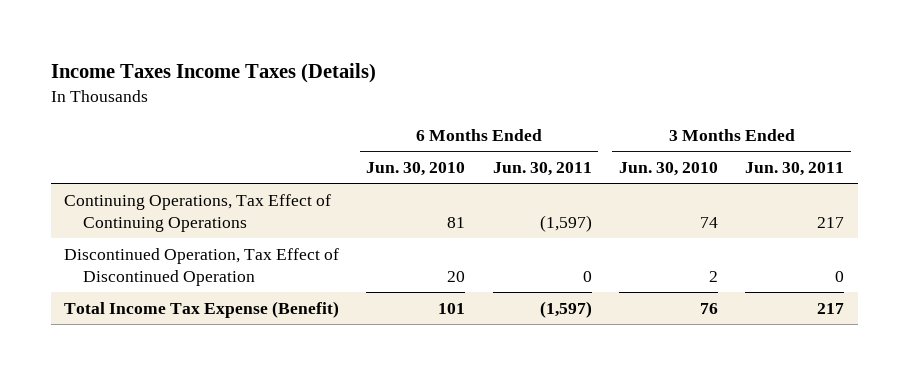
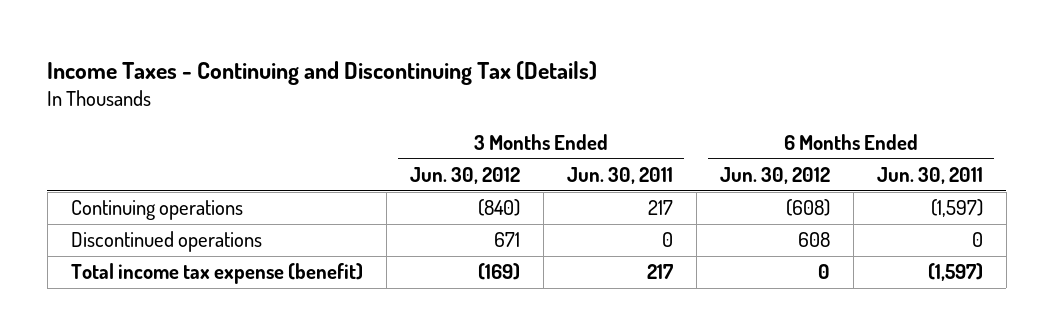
- Income Taxes Income Taxes (Details)
+ Income Taxes - Continuing and Discontinuing Tax (Details)
- | 6 Months Ended Jun. 30, 2010 | 6 Months Ended Jun. 30, 2011 | 3 Months Ended Jun. 30, 2010 | 3 Months Ended Jun. 30, 2011
+ | 3 Months Ended Jun. 30, 2012 | 3 Months Ended Jun. 30, 2011 | 6 Months Ended Jun. 30, 2012 | 6 Months Ended Jun. 30, 2011
- Continuing Operations, Tax Effect of Continuing Operations | 81 | (1,597) | 74 | 217
- Discontinued Operation, Tax Effect of Discontinued Operation | 20 | 0 | 2 | 0
- Total Income Tax Expense (Benefit) | 101 | (1,597) | 76 | 217
+ Continuing operations | (840) | 217 | (608) | (1,597)
+ Discontinued operations | 671 | 0 | 608 | 0
+ Total income tax expense (benefit) | (169) | 217 | 0 | (1,597)

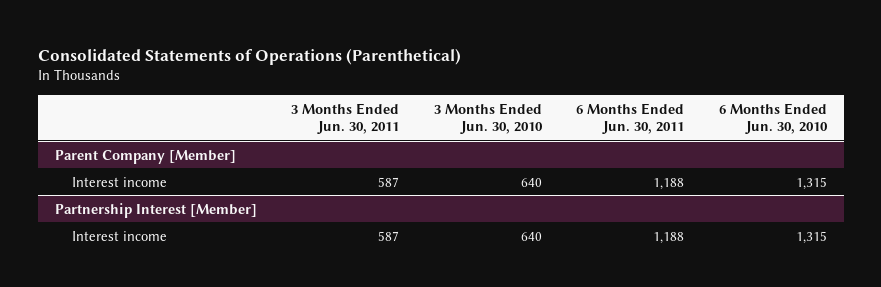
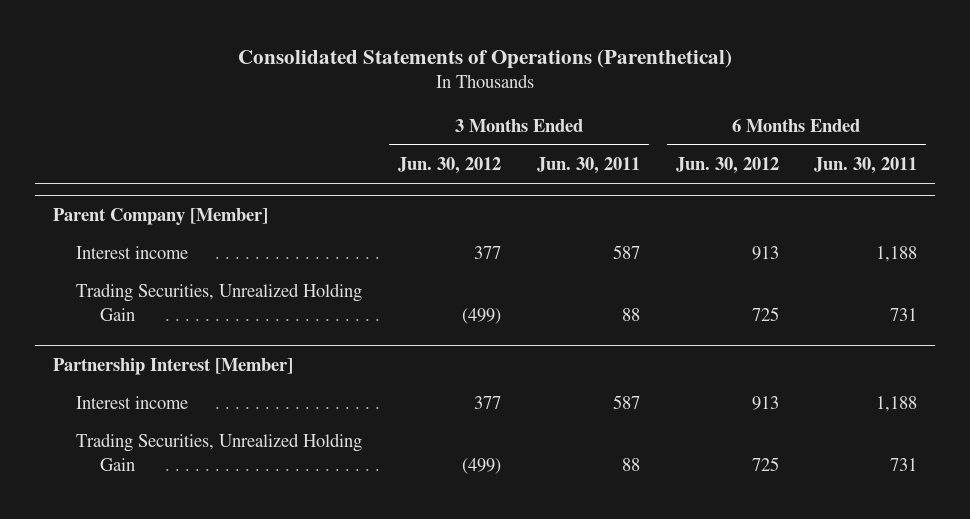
- | 3 Months Ended Jun. 30, 2011 | 3 Months Ended Jun. 30, 2010 | 6 Months Ended Jun. 30, 2011 | 6 Months Ended Jun. 30, 2010
+ | 3 Months Ended Jun. 30, 2012 | 3 Months Ended Jun. 30, 2011 | 6 Months Ended Jun. 30, 2012 | 6 Months Ended Jun. 30, 2011
@ Parent Company [Member]
+ Trading Securities, Unrealized Holding Gain | (499) | 88 | 725 | 731
@ Partnership Interest [Member]
+ Trading Securities, Unrealized Holding Gain | (499) | 88 | 725 | 731

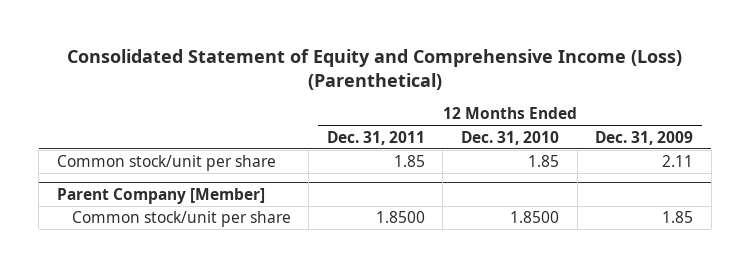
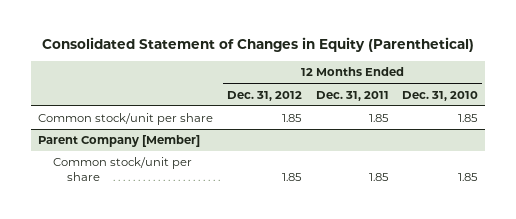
- Consolidated Statement of Equity and Comprehensive Income (Loss) (Parenthetical)
+ Consolidated Statement of Changes in Equity (Parenthetical)
- | 12 Months Ended Dec. 31, 2011 | 12 Months Ended Dec. 31, 2010 | 12 Months Ended Dec. 31, 2009
+ | 12 Months Ended Dec. 31, 2012 | 12 Months Ended Dec. 31, 2011 | 12 Months Ended Dec. 31, 2010
@ Parent Company [Member]
- Common stock/unit per share | 1.8500 | 1.8500 | 1.85
+ Common stock/unit per share | 1.85 | 1.85 | 1.85

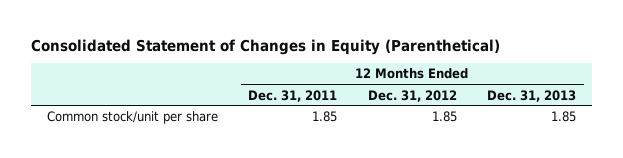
- | 12 Months Ended Dec. 31, 2012 | 12 Months Ended Dec. 31, 2011 | 12 Months Ended Dec. 31, 2010
+ | 12 Months Ended Dec. 31, 2011 | 12 Months Ended Dec. 31, 2012 | 12 Months Ended Dec. 31, 2013
- Parent Company [Member]
- Common stock/unit per share | 1.85 | 1.85 | 1.85

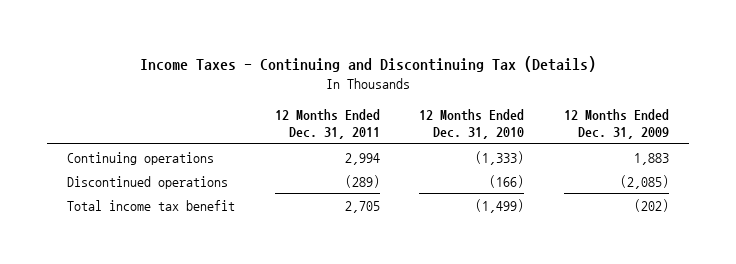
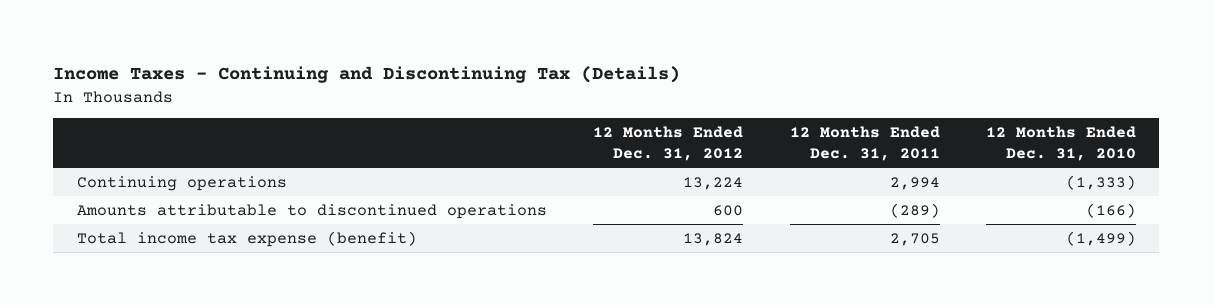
- | 12 Months Ended Dec. 31, 2011 | 12 Months Ended Dec. 31, 2010 | 12 Months Ended Dec. 31, 2009
+ | 12 Months Ended Dec. 31, 2012 | 12 Months Ended Dec. 31, 2011 | 12 Months Ended Dec. 31, 2010
- Discontinued operations | (289) | (166) | (2,085)
- Total income tax benefit | 2,705 | (1,499) | (202)
+ Amounts attributable to discontinued operations | 600 | (289) | (166)
+ Total income tax expense (benefit) | 13,824 | 2,705 | (1,499)

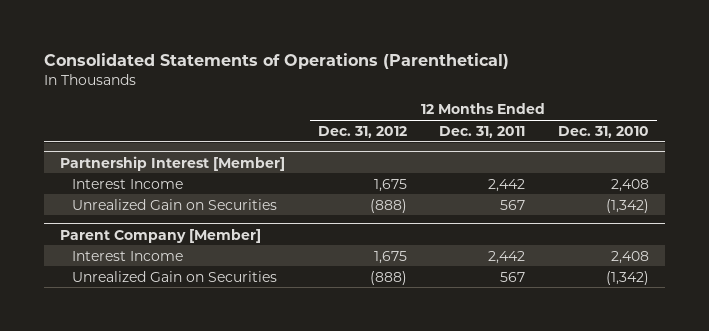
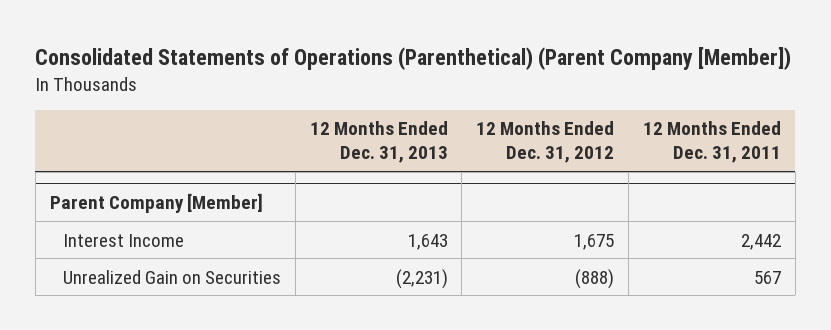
- Consolidated Statements of Operations (Parenthetical)
+ Consolidated Statements of Operations (Parenthetical) (Parent Company [Member])
- | 12 Months Ended Dec. 31, 2012 | 12 Months Ended Dec. 31, 2011 | 12 Months Ended Dec. 31, 2010
+ | 12 Months Ended Dec. 31, 2013 | 12 Months Ended Dec. 31, 2012 | 12 Months Ended Dec. 31, 2011
- Partnership Interest [Member]
- Interest Income | 1,675 | 2,442 | 2,408
- Unrealized Gain on Securities | (888) | 567 | (1,342)

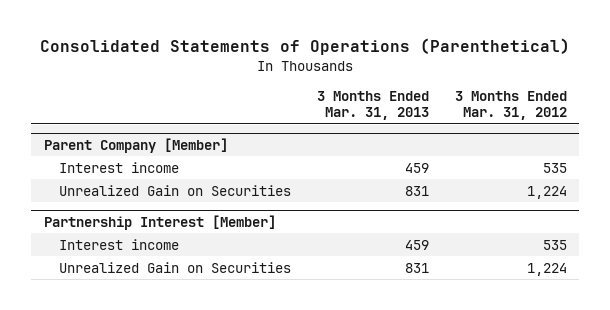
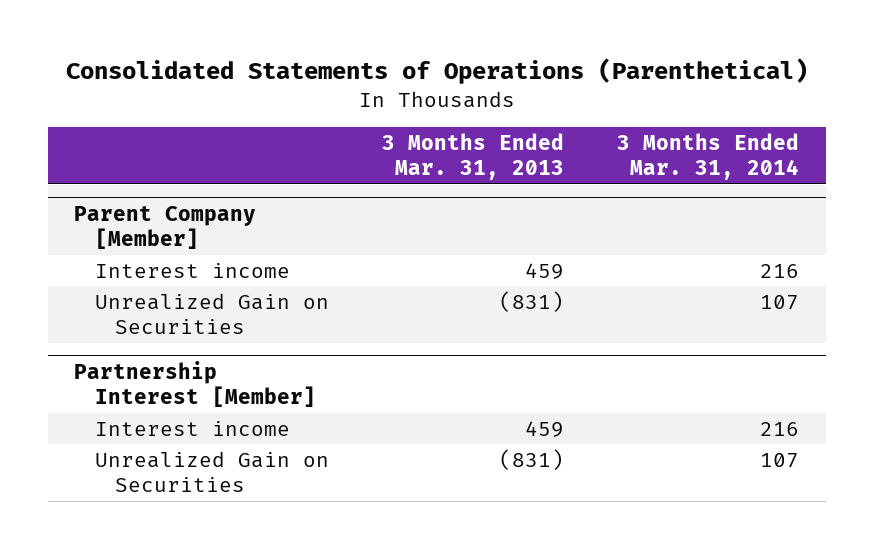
- | 3 Months Ended Mar. 31, 2013 | 3 Months Ended Mar. 31, 2012
+ | 3 Months Ended Mar. 31, 2013 | 3 Months Ended Mar. 31, 2014
@ Parent Company [Member]
- Unrealized Gain on Securities | 831 | 1,224
+ Unrealized Gain on Securities | (831) | 107
@ Partnership Interest [Member]
- Unrealized Gain on Securities | 831 | 1,224
+ Unrealized Gain on Securities | (831) | 107

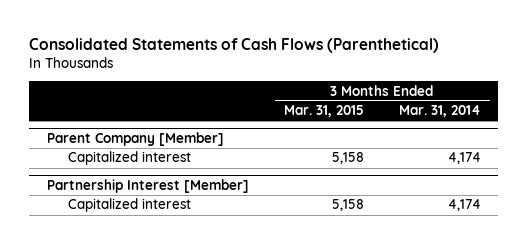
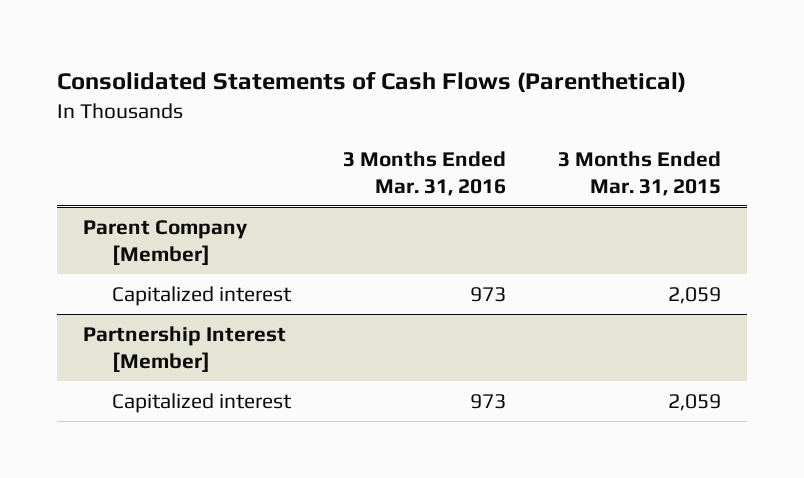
- | 3 Months Ended Mar. 31, 2015 | 3 Months Ended Mar. 31, 2014
+ | 3 Months Ended Mar. 31, 2016 | 3 Months Ended Mar. 31, 2015
@ Parent Company [Member]
- Capitalized interest | 5,158 | 4,174
+ Capitalized interest | 973 | 2,059
@ Partnership Interest [Member]
- Capitalized interest | 5,158 | 4,174
+ Capitalized interest | 973 | 2,059

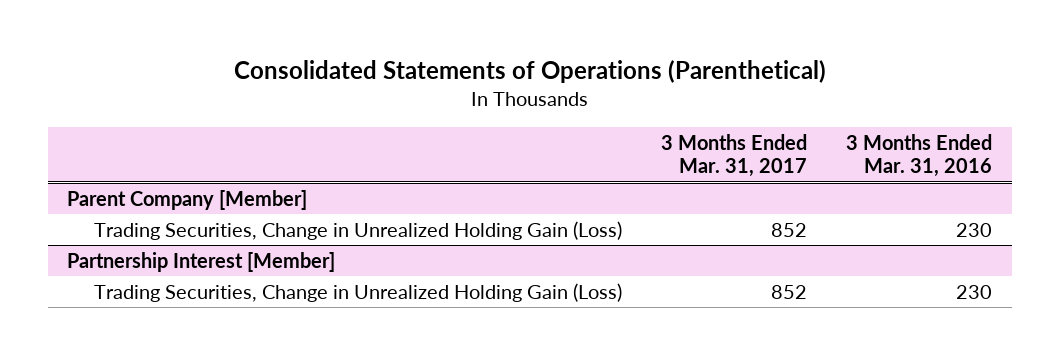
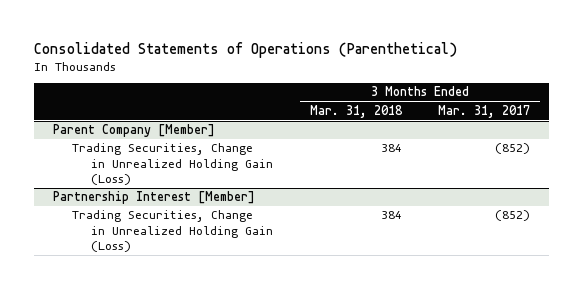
- | 3 Months Ended Mar. 31, 2017 | 3 Months Ended Mar. 31, 2016
+ | 3 Months Ended Mar. 31, 2018 | 3 Months Ended Mar. 31, 2017
@ Parent Company [Member]
- Trading Securities, Change in Unrealized Holding Gain (Loss) | 852 | 230
+ Trading Securities, Change in Unrealized Holding Gain (Loss) | 384 | (852)
@ Partnership Interest [Member]
- Trading Securities, Change in Unrealized Holding Gain (Loss) | 852 | 230
+ Trading Securities, Change in Unrealized Holding Gain (Loss) | 384 | (852)

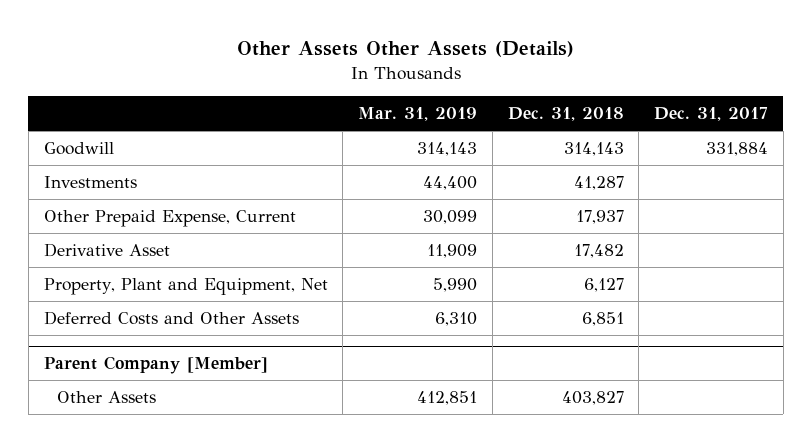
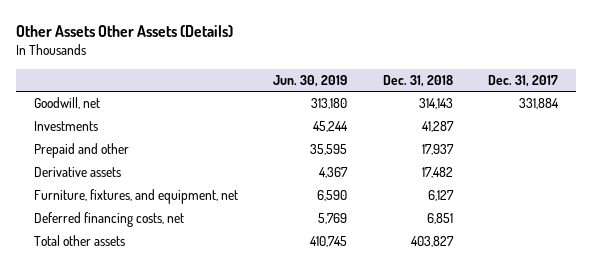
- | Mar. 31, 2019 | Dec. 31, 2018 | Dec. 31, 2017
+ | Jun. 30, 2019 | Dec. 31, 2018 | Dec. 31, 2017
- Goodwill | 314,143 | 314,143 | 331,884
+ Goodwill, net | 313,180 | 314,143 | 331,884
- Other Prepaid Expense, Current | 30,099 | 17,937 |
- Derivative Asset | 11,909 | 17,482 |
- Property, Plant and Equipment, Net | 5,990 | 6,127 |
- Deferred Costs and Other Assets | 6,310 | 6,851 |
- Parent Company [Member]
- Other Assets | 412,851 | 403,827 |
+ Prepaid and other | 35,595 | 17,937 |
+ Derivative assets | 4,367 | 17,482 |
+ Furniture, fixtures, and equipment, net | 6,590 | 6,127 |
+ Deferred financing costs, net | 5,769 | 6,851 |
+ Total other assets | 410,745 | 403,827 |

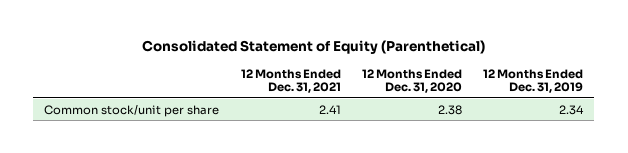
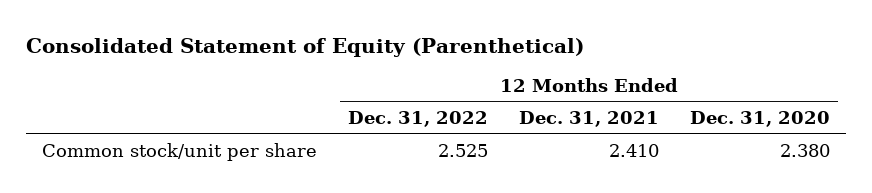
- | 12 Months Ended Dec. 31, 2021 | 12 Months Ended Dec. 31, 2020 | 12 Months Ended Dec. 31, 2019
+ | 12 Months Ended Dec. 31, 2022 | 12 Months Ended Dec. 31, 2021 | 12 Months Ended Dec. 31, 2020
- Common stock/unit per share | 2.41 | 2.38 | 2.34
+ Common stock/unit per share | 2.525 | 2.410 | 2.380

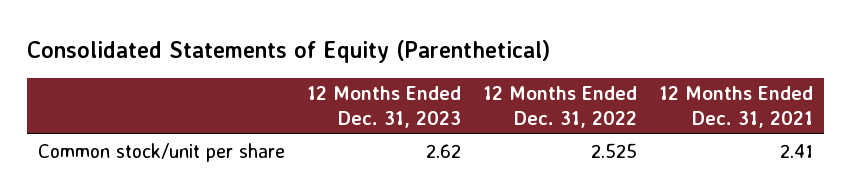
- Consolidated Statement of Equity (Parenthetical)
+ Consolidated Statements of Equity (Parenthetical)
- | 12 Months Ended Dec. 31, 2022 | 12 Months Ended Dec. 31, 2021 | 12 Months Ended Dec. 31, 2020
+ | 12 Months Ended Dec. 31, 2023 | 12 Months Ended Dec. 31, 2022 | 12 Months Ended Dec. 31, 2021
- Common stock/unit per share | 2.525 | 2.410 | 2.380
+ Common stock/unit per share | 2.62 | 2.525 | 2.41

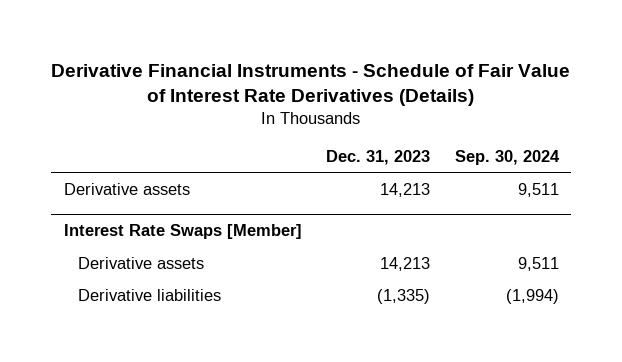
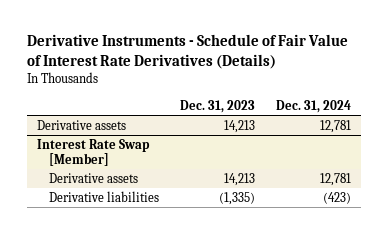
- Derivative Financial Instruments - Schedule of Fair Value of Interest Rate Derivatives (Details)
+ Derivative Instruments - Schedule of Fair Value of Interest Rate Derivatives (Details)
- | Dec. 31, 2023 | Sep. 30, 2024
+ | Dec. 31, 2023 | Dec. 31, 2024
- Interest Rate Swaps [Member]
+ Interest Rate Swap [Member]

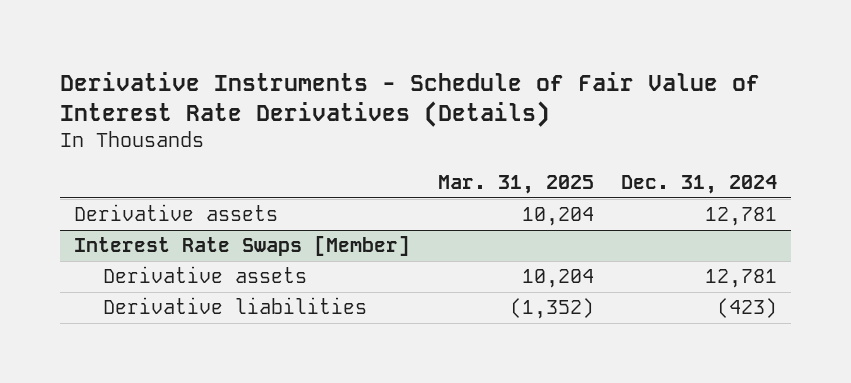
- | Dec. 31, 2023 | Dec. 31, 2024
+ | Mar. 31, 2025 | Dec. 31, 2024
- Interest Rate Swap [Member]
+ Interest Rate Swaps [Member]

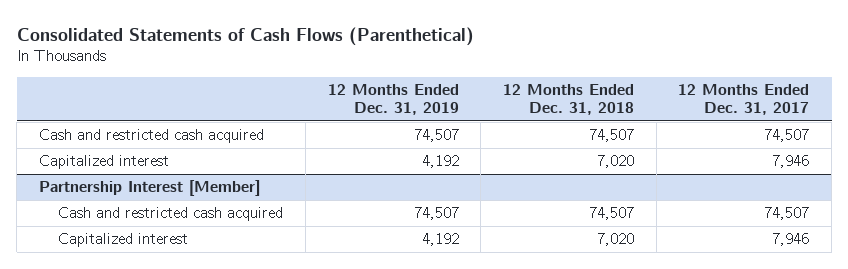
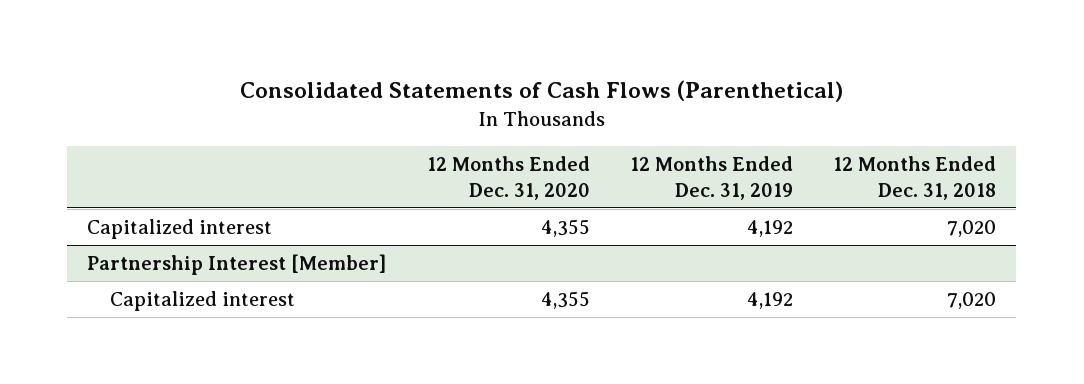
- | 12 Months Ended Dec. 31, 2019 | 12 Months Ended Dec. 31, 2018 | 12 Months Ended Dec. 31, 2017
+ | 12 Months Ended Dec. 31, 2020 | 12 Months Ended Dec. 31, 2019 | 12 Months Ended Dec. 31, 2018
- Cash and restricted cash acquired | 74,507 | 74,507 | 74,507
@ Partnership Interest [Member]
- Cash and restricted cash acquired | 74,507 | 74,507 | 74,507

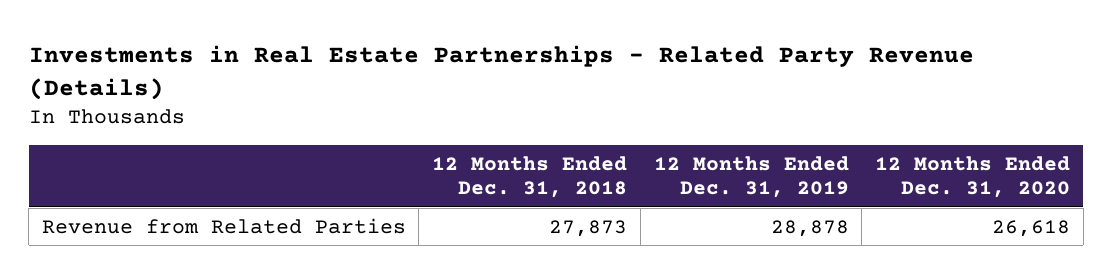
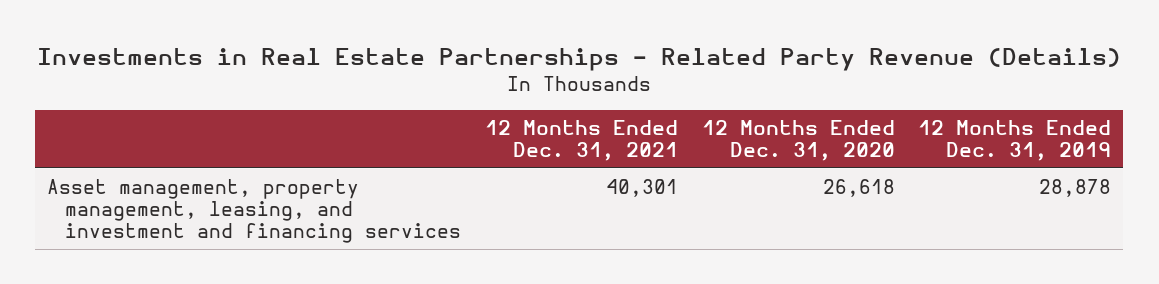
- | 12 Months Ended Dec. 31, 2018 | 12 Months Ended Dec. 31, 2019 | 12 Months Ended Dec. 31, 2020
+ | 12 Months Ended Dec. 31, 2021 | 12 Months Ended Dec. 31, 2020 | 12 Months Ended Dec. 31, 2019
- Revenue from Related Parties | 27,873 | 28,878 | 26,618
+ Asset management, property management, leasing, and investment and financing services | 40,301 | 26,618 | 28,878

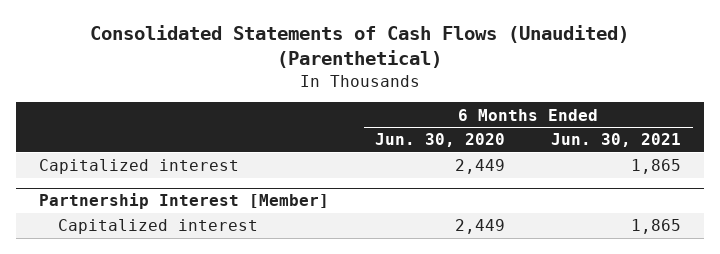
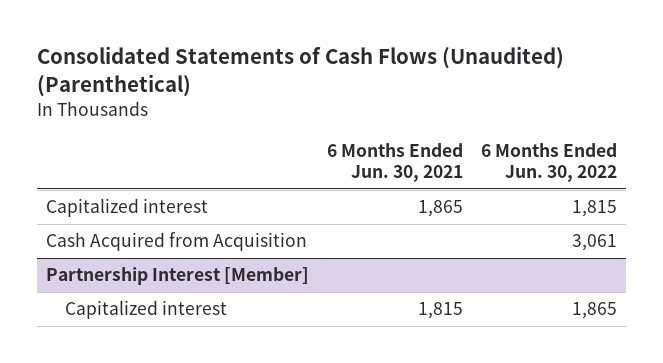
- | 6 Months Ended Jun. 30, 2020 | 6 Months Ended Jun. 30, 2021
+ | 6 Months Ended Jun. 30, 2021 | 6 Months Ended Jun. 30, 2022
+ Cash Acquired from Acquisition | | 3,061
@ Partnership Interest [Member]
- Capitalized interest | 2,449 | 1,865
+ Capitalized interest | 1,815 | 1,865

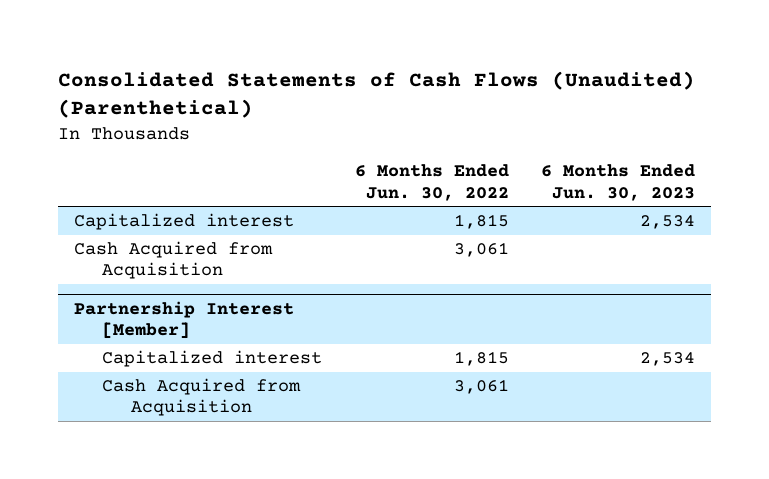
- | 6 Months Ended Jun. 30, 2021 | 6 Months Ended Jun. 30, 2022
+ | 6 Months Ended Jun. 30, 2022 | 6 Months Ended Jun. 30, 2023
@ Partnership Interest [Member]
- Capitalized interest | 1,815 | 1,865
+ Capitalized interest | 1,815 | 2,534
+ Cash Acquired from Acquisition | 3,061 |

